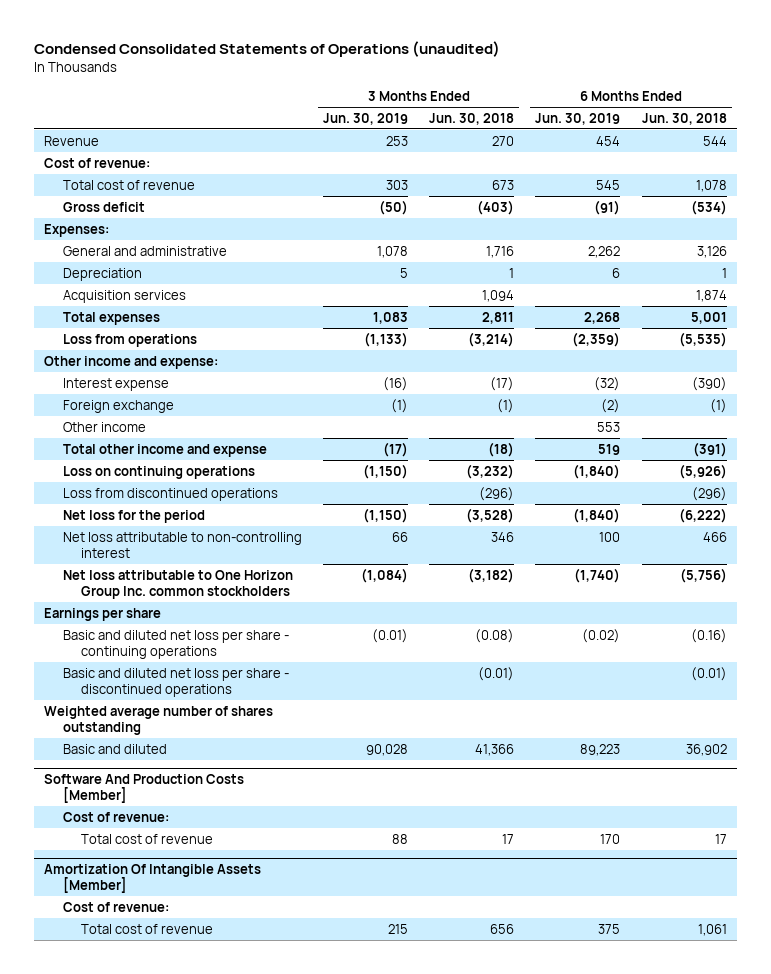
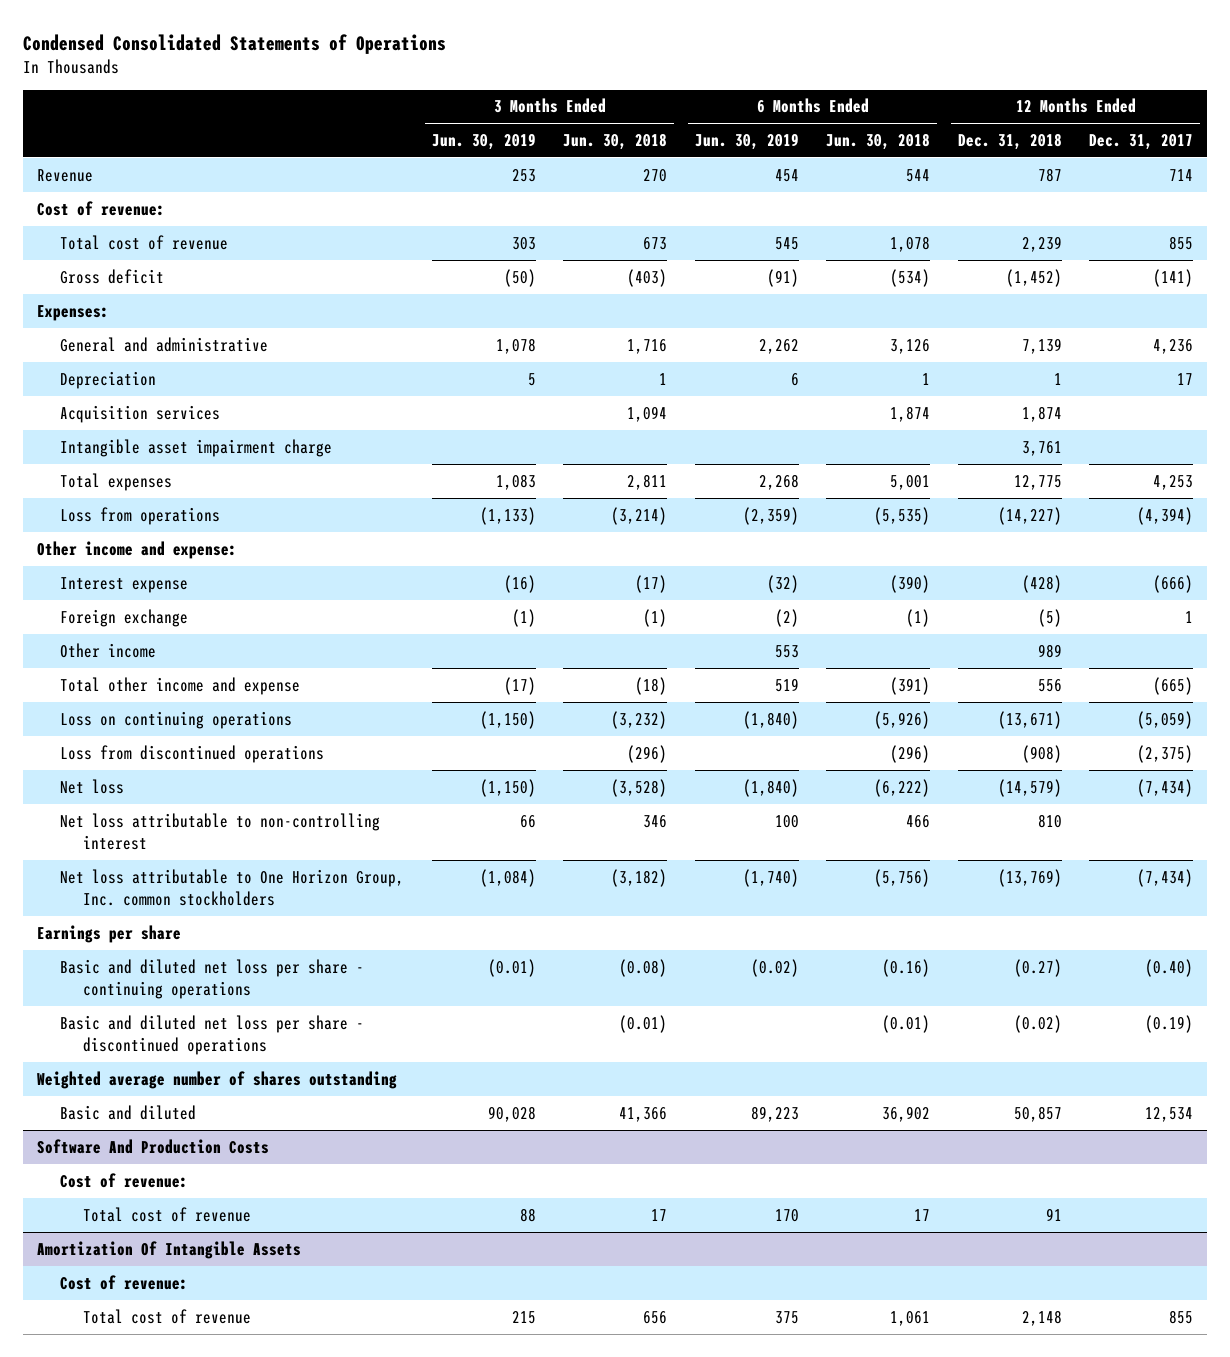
- Condensed Consolidated Statements of Operations (unaudited)
+ Condensed Consolidated Statements of Operations
- | 3 Months Ended Jun. 30, 2019 | 3 Months Ended Jun. 30, 2018 | 6 Months Ended Jun. 30, 2019 | 6 Months Ended Jun. 30, 2018
+ | 3 Months Ended Jun. 30, 2019 | 3 Months Ended Jun. 30, 2018 | 6 Months Ended Jun. 30, 2019 | 6 Months Ended Jun. 30, 2018 | 12 Months Ended Dec. 31, 2018 | 12 Months Ended Dec. 31, 2017
+ Intangible asset impairment charge | | | | | 3,761 |
- Net loss for the period | (1,150) | (3,528) | (1,840) | (6,222)
+ Net loss | (1,150) | (3,528) | (1,840) | (6,222) | (14,579) | (7,434)
- Net loss attributable to One Horizon Group Inc. common stockholders | (1,084) | (3,182) | (1,740) | (5,756)
+ Net loss attributable to One Horizon Group, Inc. common stockholders | (1,084) | (3,182) | (1,740) | (5,756) | (13,769) | (7,434)
- Software And Production Costs [Member]
+ Software And Production Costs
- Amortization Of Intangible Assets [Member]
+ Amortization Of Intangible Assets

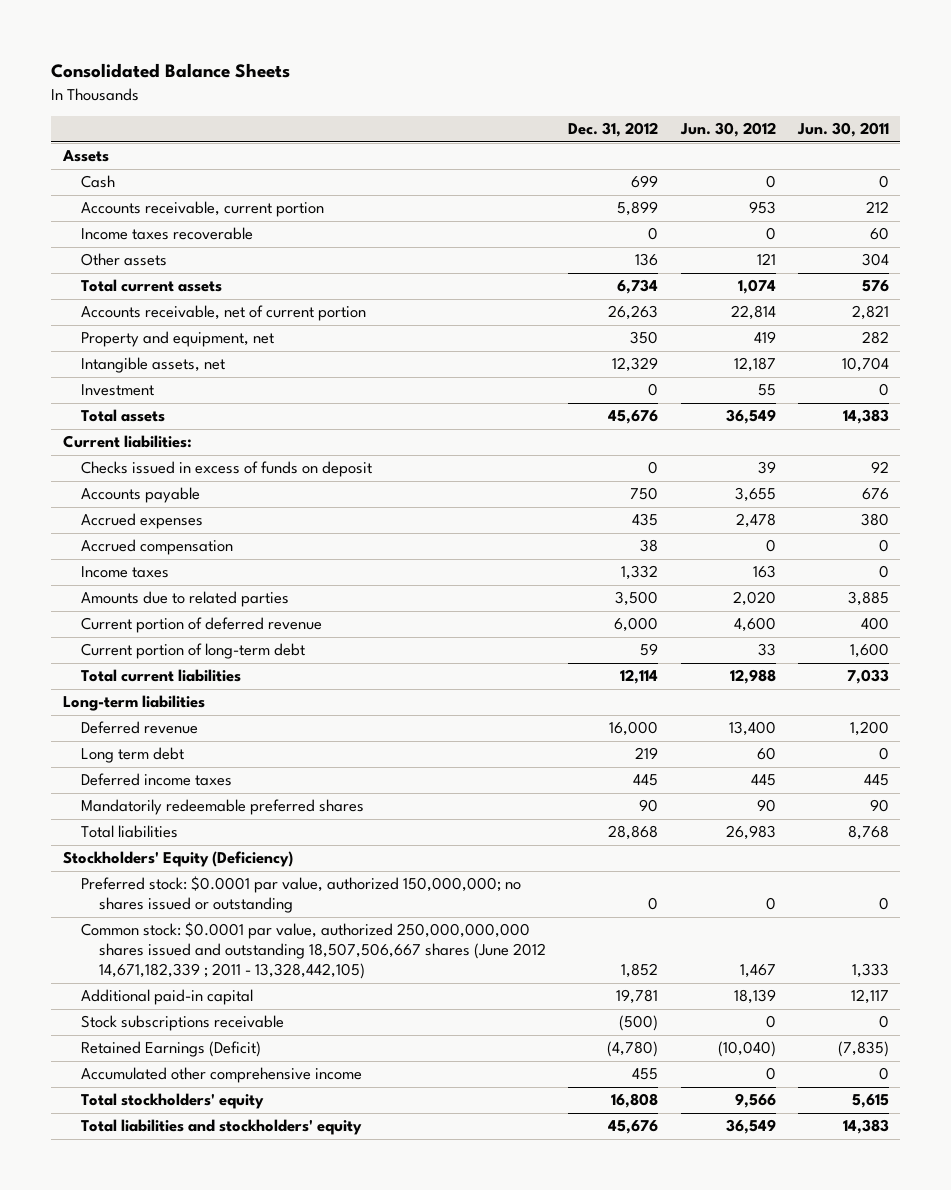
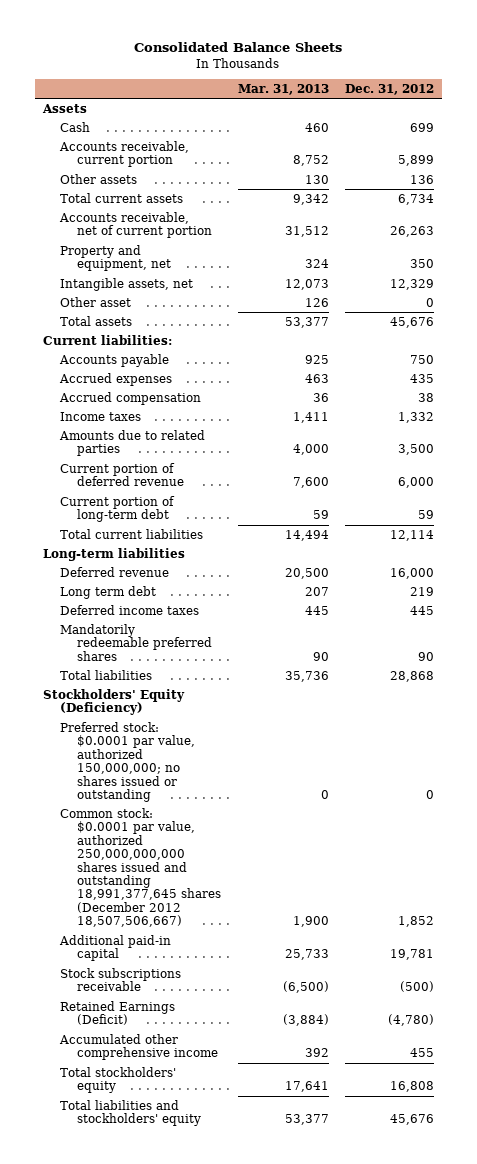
- | Dec. 31, 2012 | Jun. 30, 2012 | Jun. 30, 2011
+ | Mar. 31, 2013 | Dec. 31, 2012
- Income taxes recoverable | 0 | 0 | 60
- Investment | 0 | 55 | 0
+ Other asset | 126 | 0
- Checks issued in excess of funds on deposit | 0 | 39 | 92
- Common stock: $0.0001 par value, authorized 250,000,000,000 shares issued and outstanding 18,507,506,667 shares (June 2012 14,671,182,339 ; 2011 - 13,328,442,105) | 1,852 | 1,467 | 1,333
+ Common stock: $0.0001 par value, authorized 250,000,000,000 shares issued and outstanding 18,991,377,645 shares (December 2012 18,507,506,667) | 1,900 | 1,852

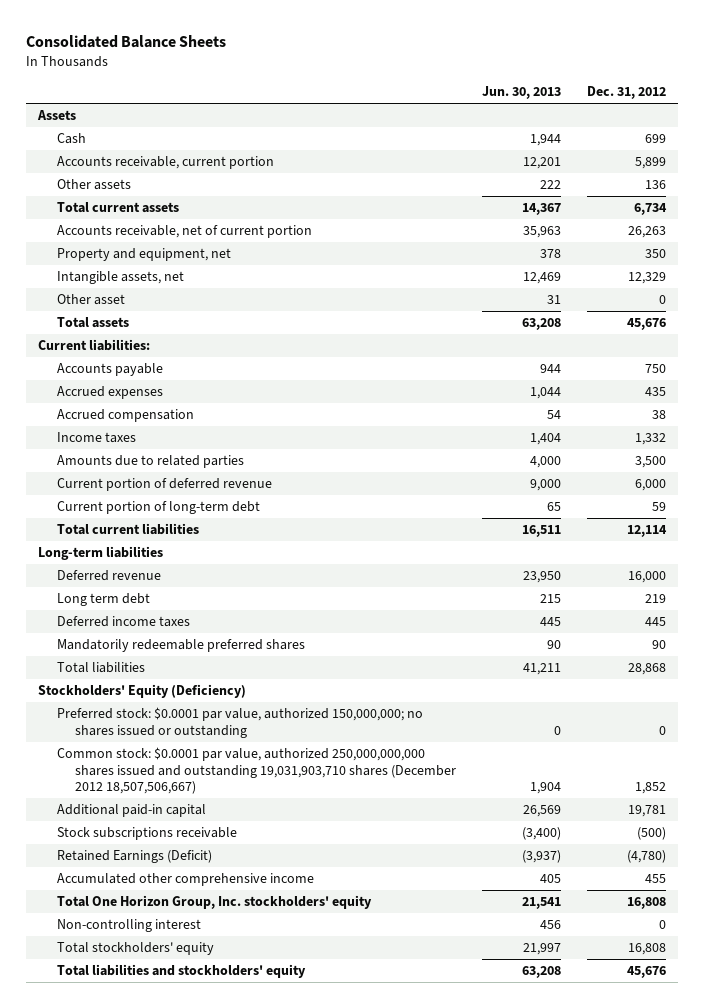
- | Mar. 31, 2013 | Dec. 31, 2012
+ | Jun. 30, 2013 | Dec. 31, 2012
- Common stock: $0.0001 par value, authorized 250,000,000,000 shares issued and outstanding 18,991,377,645 shares (December 2012 18,507,506,667) | 1,900 | 1,852
+ Common stock: $0.0001 par value, authorized 250,000,000,000 shares issued and outstanding 19,031,903,710 shares (December 2012 18,507,506,667) | 1,904 | 1,852
+ Total One Horizon Group, Inc. stockholders' equity | 21,541 | 16,808
+ Non-controlling interest | 456 | 0

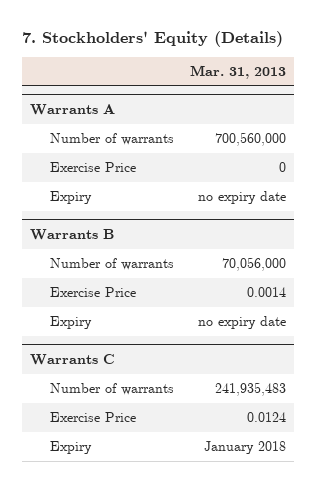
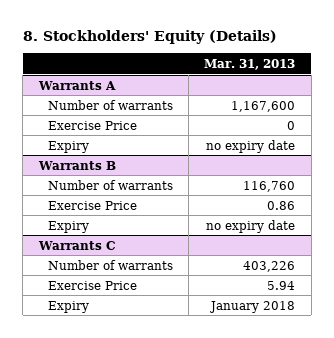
- 7. Stockholders' Equity (Details)
+ 8. Stockholders' Equity (Details)
@ Warrants A
- Number of warrants | 700,560,000
+ Number of warrants | 1,167,600
@ Warrants B
- Number of warrants | 70,056,000
- Exercise Price | 0.0014
+ Number of warrants | 116,760
+ Exercise Price | 0.86
@ Warrants C
- Number of warrants | 241,935,483
- Exercise Price | 0.0124
+ Number of warrants | 403,226
+ Exercise Price | 5.94

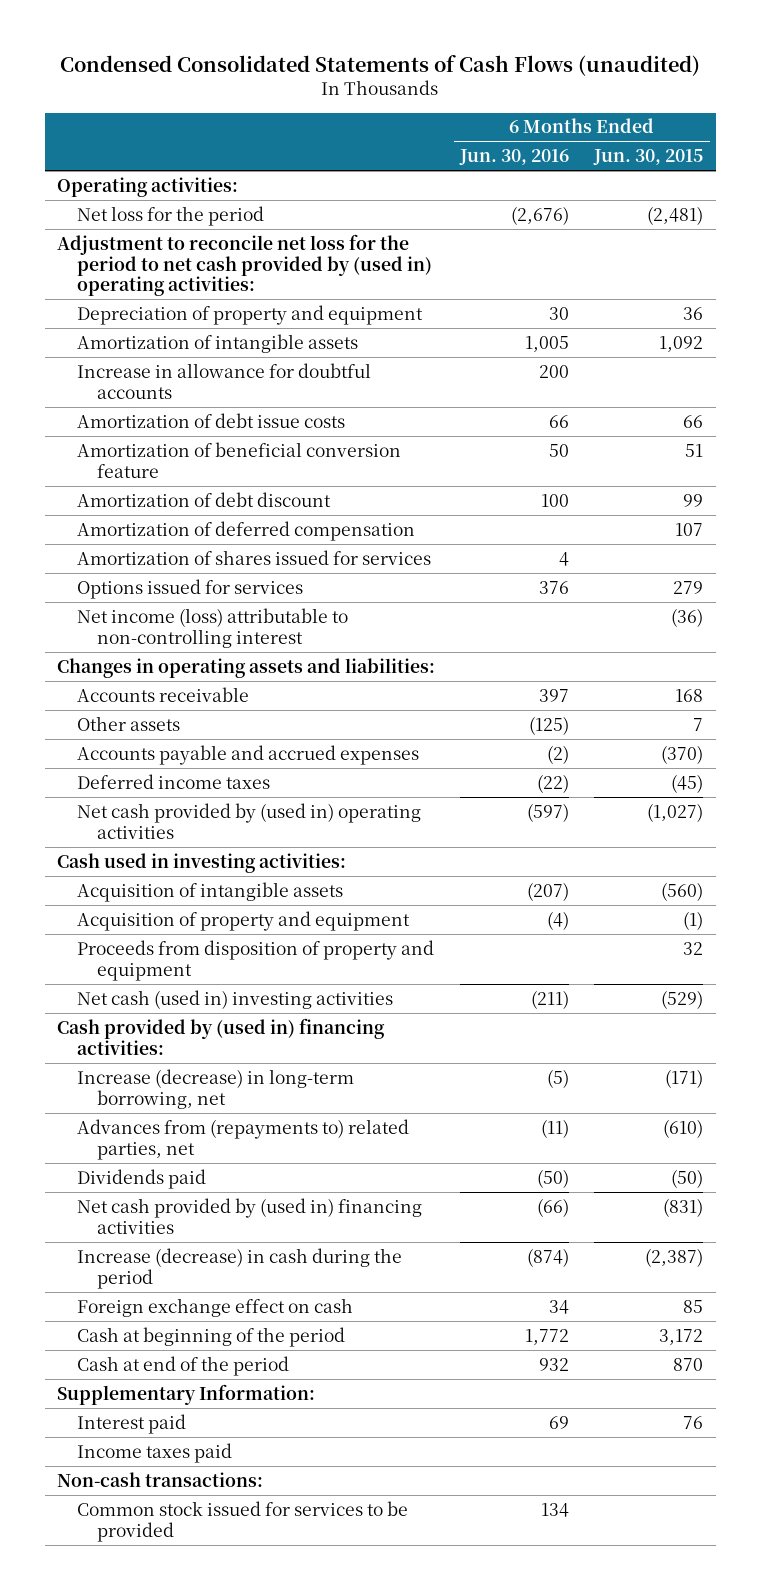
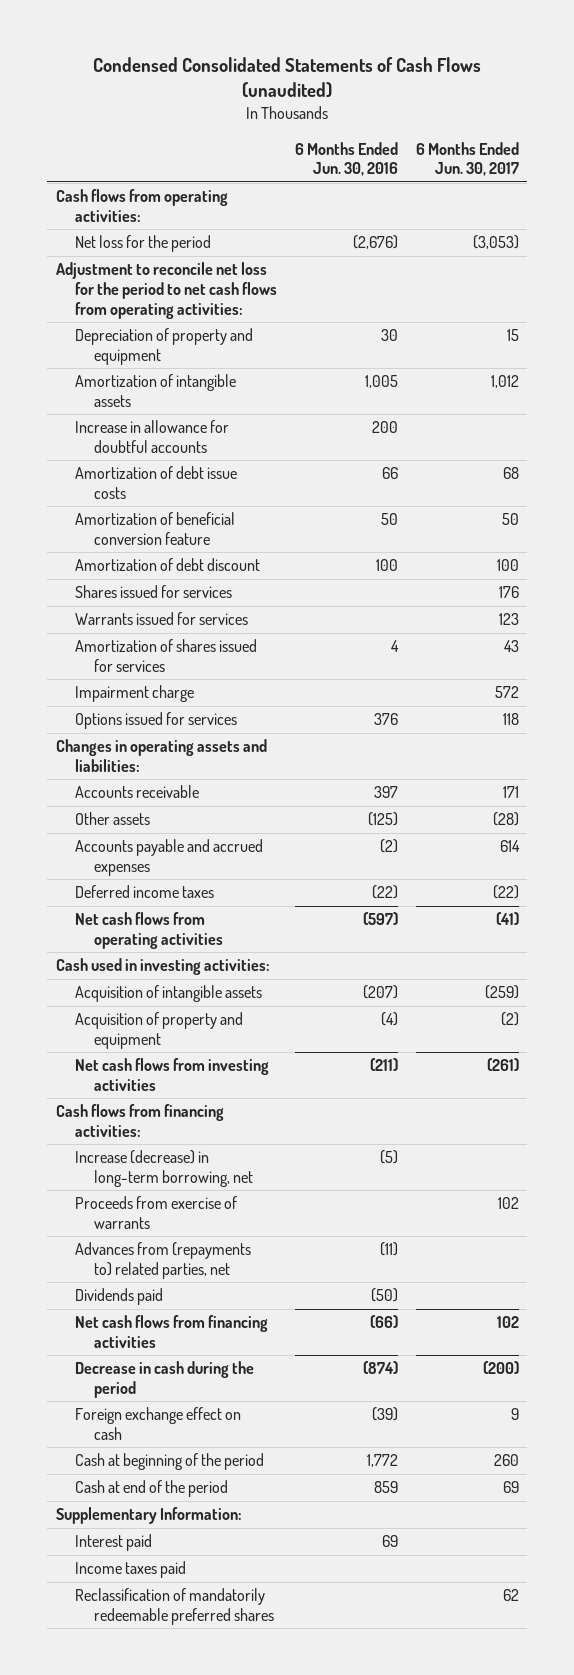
- | 6 Months Ended Jun. 30, 2016 | 6 Months Ended Jun. 30, 2015
+ | 6 Months Ended Jun. 30, 2016 | 6 Months Ended Jun. 30, 2017
- Operating activities:
+ Cash flows from operating activities:
- Adjustment to reconcile net loss for the period to net cash provided by (used in) operating activities:
+ Adjustment to reconcile net loss for the period to net cash flows from operating activities:
- Amortization of deferred compensation | | 107
+ Shares issued for services | | 176
+ Warrants issued for services | | 123
+ Impairment charge | | 572
- Net income (loss) attributable to non-controlling interest | | (36)
- Net cash provided by (used in) operating activities | (597) | (1,027)
+ Net cash flows from operating activities | (597) | (41)
- Proceeds from disposition of property and equipment | | 32
- Net cash (used in) investing activities | (211) | (529)
- Cash provided by (used in) financing activities:
+ Net cash flows from investing activities | (211) | (261)
+ Cash flows from financing activities:
+ Proceeds from exercise of warrants | | 102
- Net cash provided by (used in) financing activities | (66) | (831)
- Increase (decrease) in cash during the period | (874) | (2,387)
- Foreign exchange effect on cash | 34 | 85
+ Net cash flows from financing activities | (66) | 102
+ Decrease in cash during the period | (874) | (200)
+ Foreign exchange effect on cash | (39) | 9
- Cash at end of the period | 932 | 870
+ Cash at end of the period | 859 | 69
- Non-cash transactions:
- Common stock issued for services to be provided | 134 |
+ Reclassification of mandatorily redeemable preferred shares | | 62

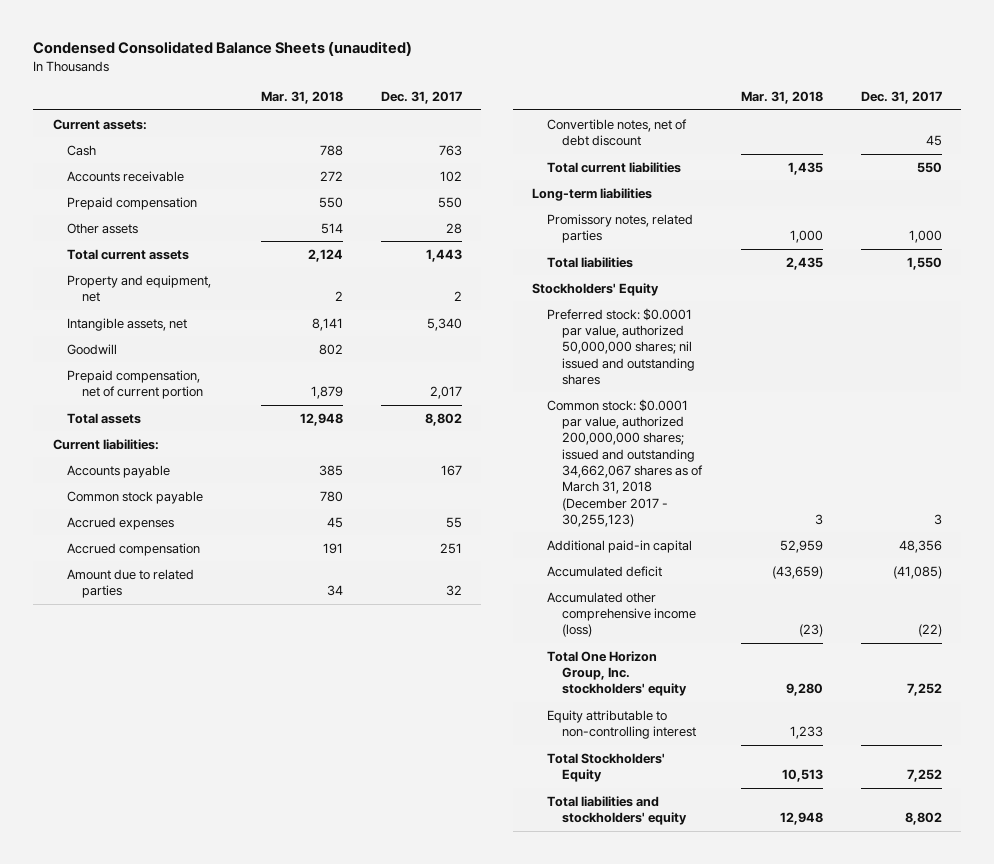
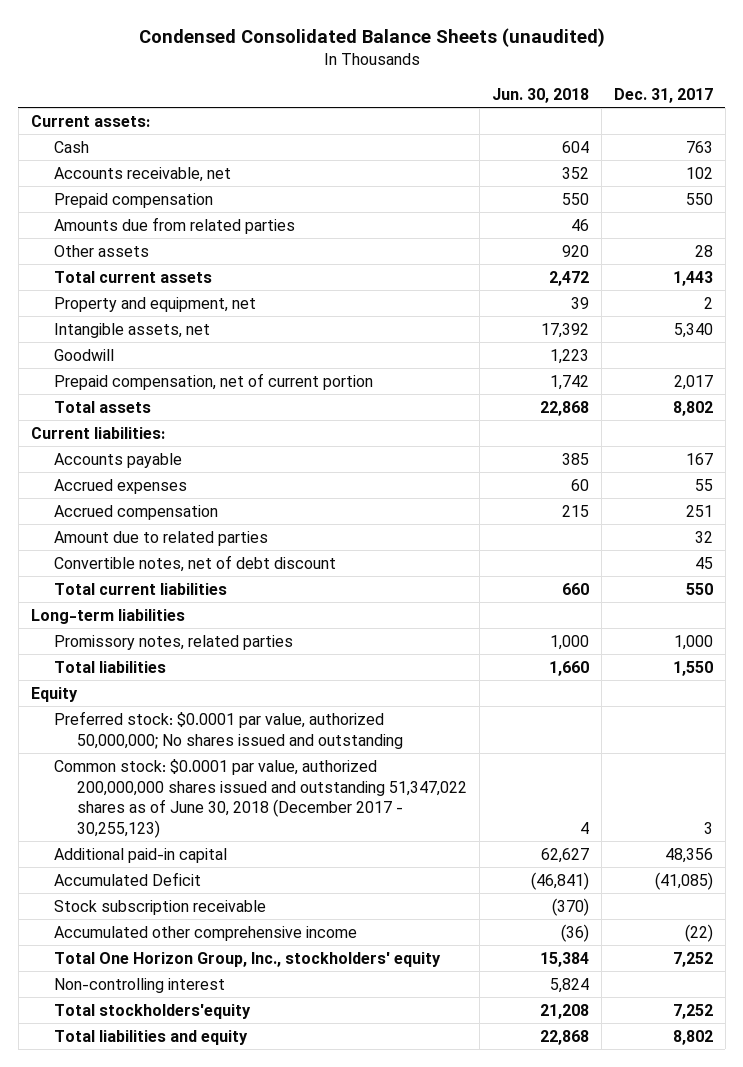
- | Mar. 31, 2018 | Dec. 31, 2017
+ | Jun. 30, 2018 | Dec. 31, 2017
- Accounts receivable | 272 | 102
+ Accounts receivable, net | 352 | 102
+ Amounts due from related parties | 46 |
- Common stock payable | 780 |
- Stockholders' Equity
- Preferred stock: $0.0001 par value, authorized 50,000,000 shares; nil issued and outstanding shares
- Common stock: $0.0001 par value, authorized 200,000,000 shares; issued and outstanding 34,662,067 shares as of March 31, 2018 (December 2017 - 30,255,123) | 3 | 3
+ Equity
+ Preferred stock: $0.0001 par value, authorized 50,000,000; No shares issued and outstanding
+ Common stock: $0.0001 par value, authorized 200,000,000 shares issued and outstanding 51,347,022 shares as of June 30, 2018 (December 2017 - 30,255,123) | 4 | 3
- Accumulated deficit | (43,659) | (41,085)
- Accumulated other comprehensive income (loss) | (23) | (22)
- Total One Horizon Group, Inc. stockholders' equity | 9,280 | 7,252
- Equity attributable to non-controlling interest | 1,233 |
- Total Stockholders' Equity | 10,513 | 7,252
- Total liabilities and stockholders' equity | 12,948 | 8,802
+ Accumulated Deficit | (46,841) | (41,085)
+ Stock subscription receivable | (370) |
+ Accumulated other comprehensive income | (36) | (22)
+ Total One Horizon Group, Inc., stockholders' equity | 15,384 | 7,252
+ Non-controlling interest | 5,824 |
+ Total stockholders'equity | 21,208 | 7,252
+ Total liabilities and equity | 22,868 | 8,802

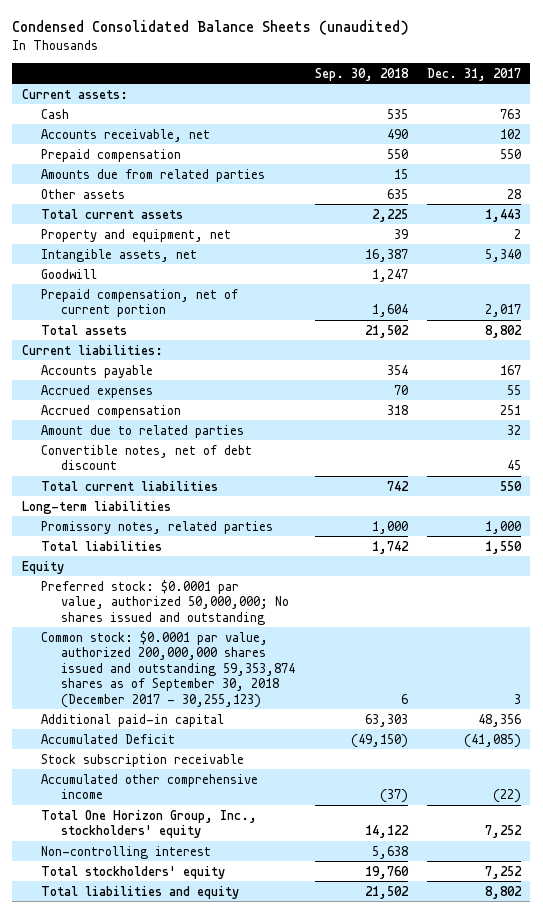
- | Jun. 30, 2018 | Dec. 31, 2017
+ | Sep. 30, 2018 | Dec. 31, 2017
- Common stock: $0.0001 par value, authorized 200,000,000 shares issued and outstanding 51,347,022 shares as of June 30, 2018 (December 2017 - 30,255,123) | 4 | 3
+ Common stock: $0.0001 par value, authorized 200,000,000 shares issued and outstanding 59,353,874 shares as of September 30, 2018 (December 2017 - 30,255,123) | 6 | 3
- Total stockholders'equity | 21,208 | 7,252
+ Total stockholders' equity | 19,760 | 7,252

